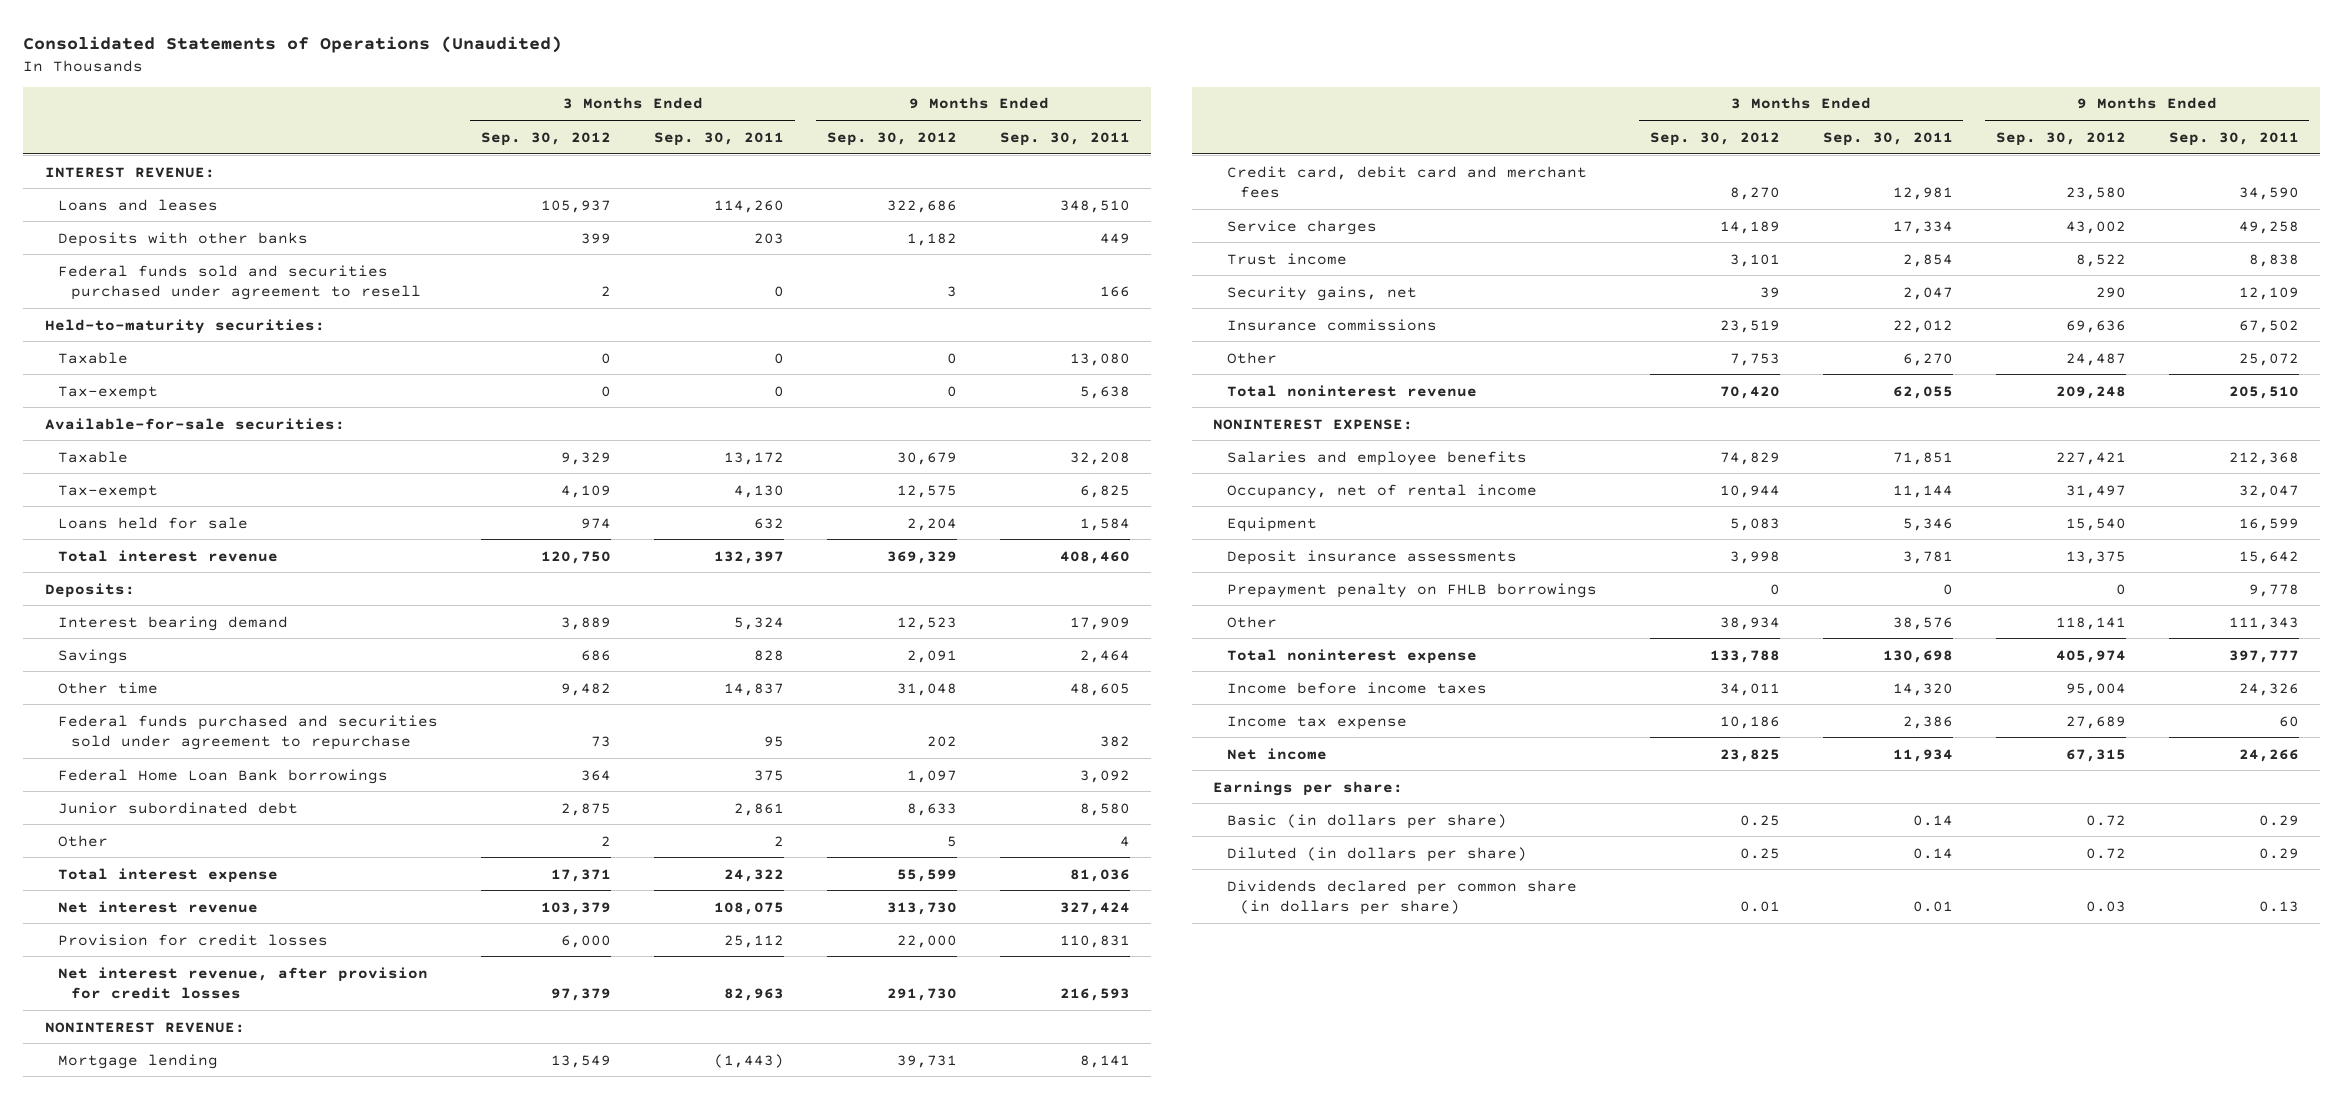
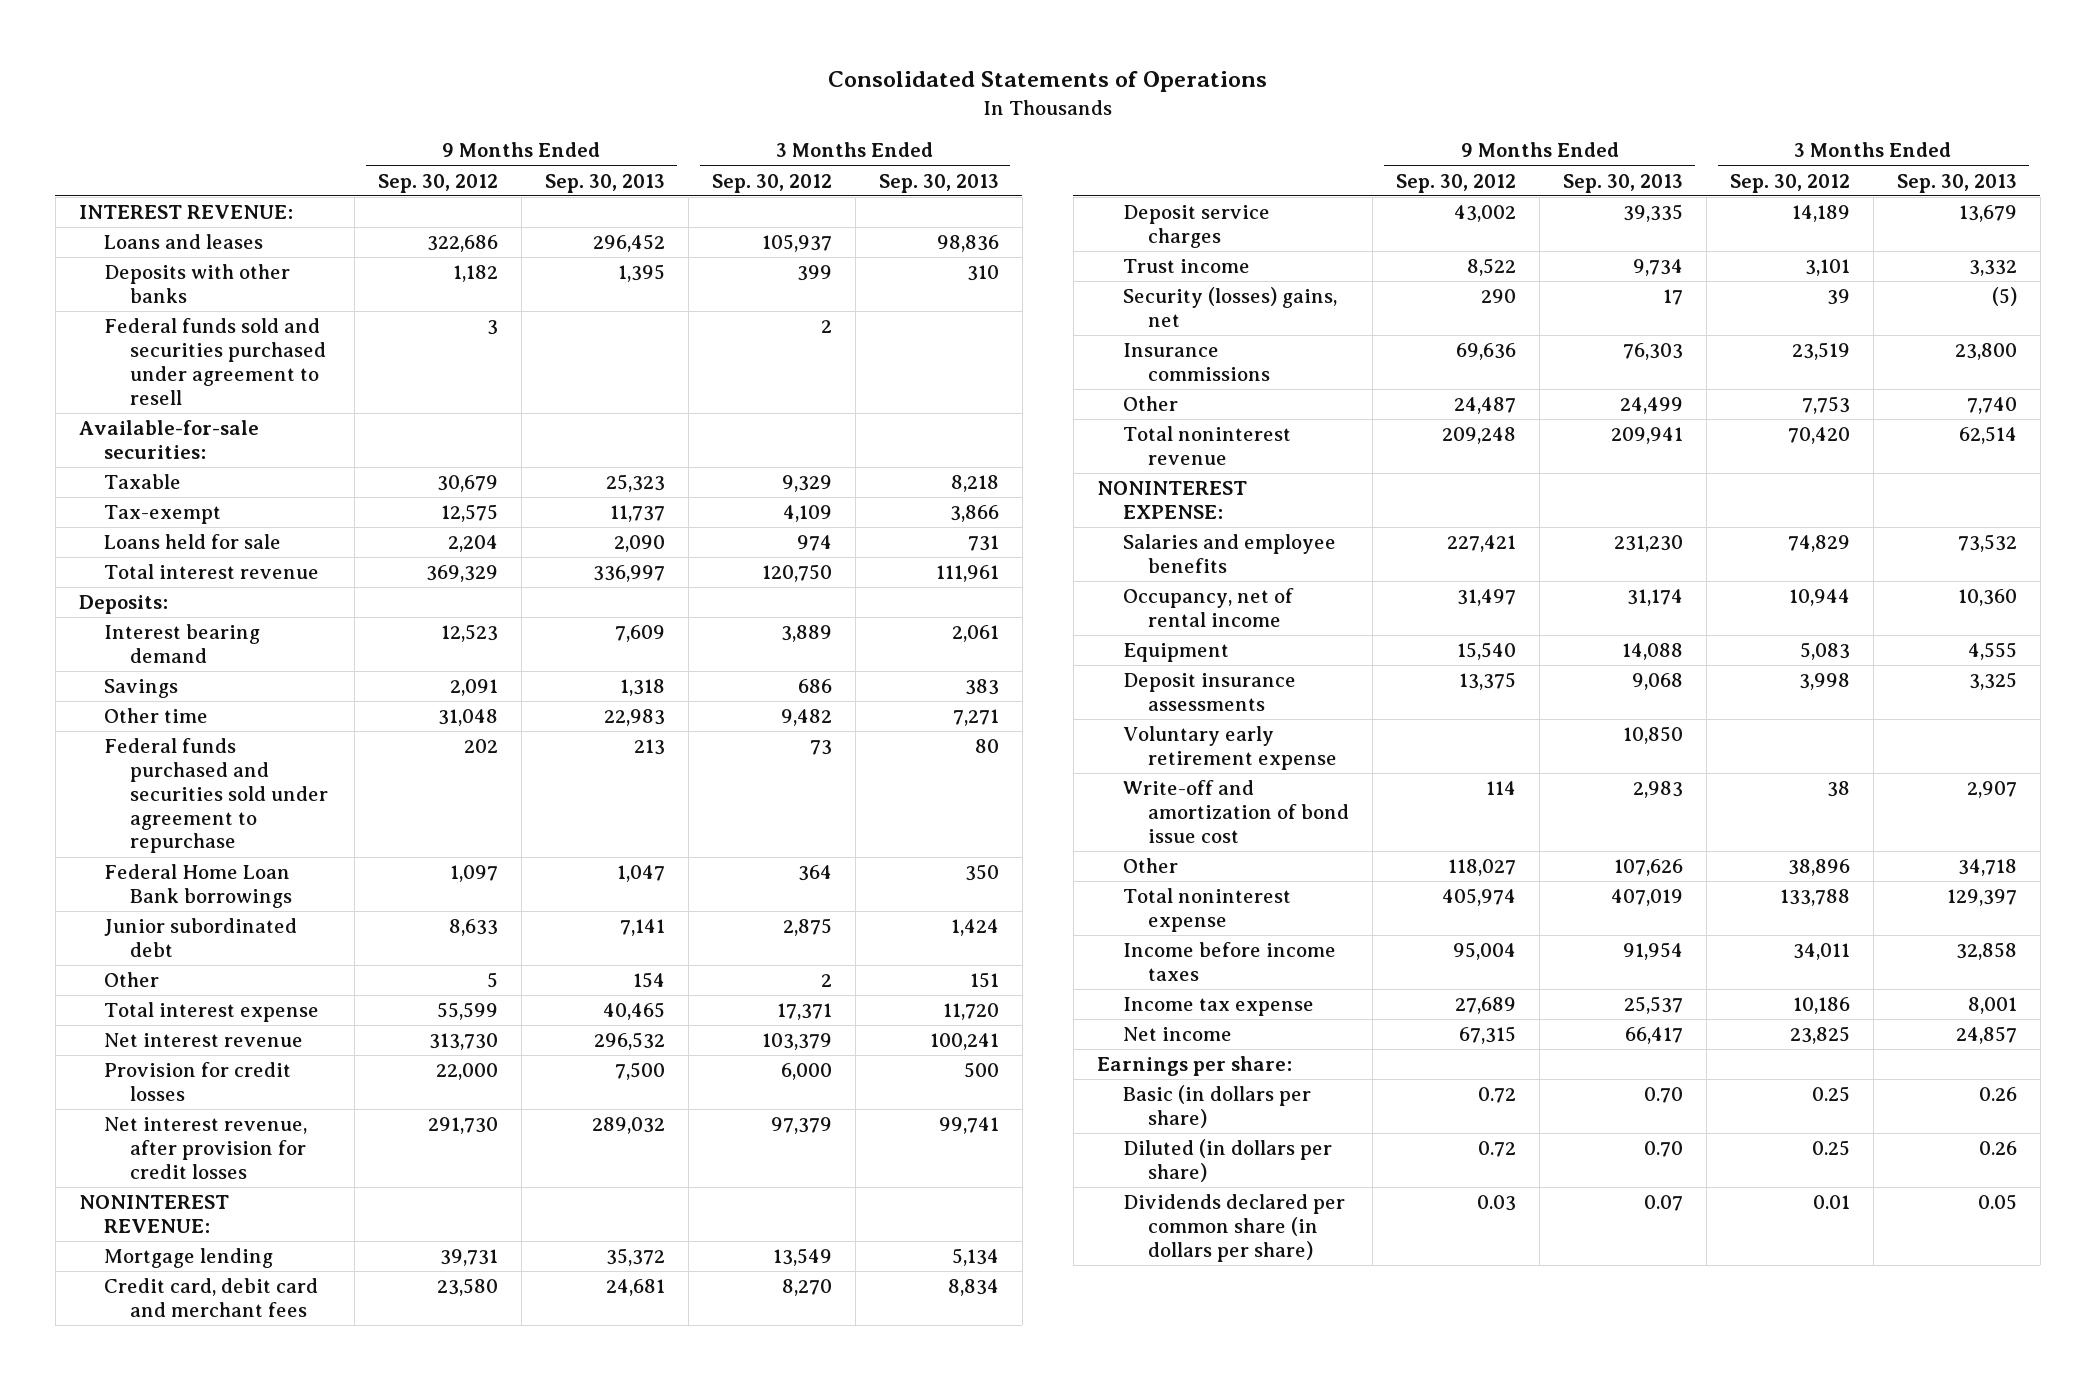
- Consolidated Statements of Operations (Unaudited)
+ Consolidated Statements of Operations
- | 3 Months Ended Sep. 30, 2012 | 3 Months Ended Sep. 30, 2011 | 9 Months Ended Sep. 30, 2012 | 9 Months Ended Sep. 30, 2011
+ | 9 Months Ended Sep. 30, 2012 | 9 Months Ended Sep. 30, 2013 | 3 Months Ended Sep. 30, 2012 | 3 Months Ended Sep. 30, 2013
- Held-to-maturity securities:
- Taxable | 0 | 0 | 0 | 13,080
- Tax-exempt | 0 | 0 | 0 | 5,638
- Service charges | 14,189 | 17,334 | 43,002 | 49,258
+ Deposit service charges | 43,002 | 39,335 | 14,189 | 13,679
- Security gains, net | 39 | 2,047 | 290 | 12,109
+ Security (losses) gains, net | 290 | 17 | 39 | (5)
- Prepayment penalty on FHLB borrowings | 0 | 0 | 0 | 9,778
- Other | 38,934 | 38,576 | 118,141 | 111,343
+ Voluntary early retirement expense | | 10,850 | |
+ Write-off and amortization of bond issue cost | 114 | 2,983 | 38 | 2,907
+ Other | 118,027 | 107,626 | 38,896 | 34,718

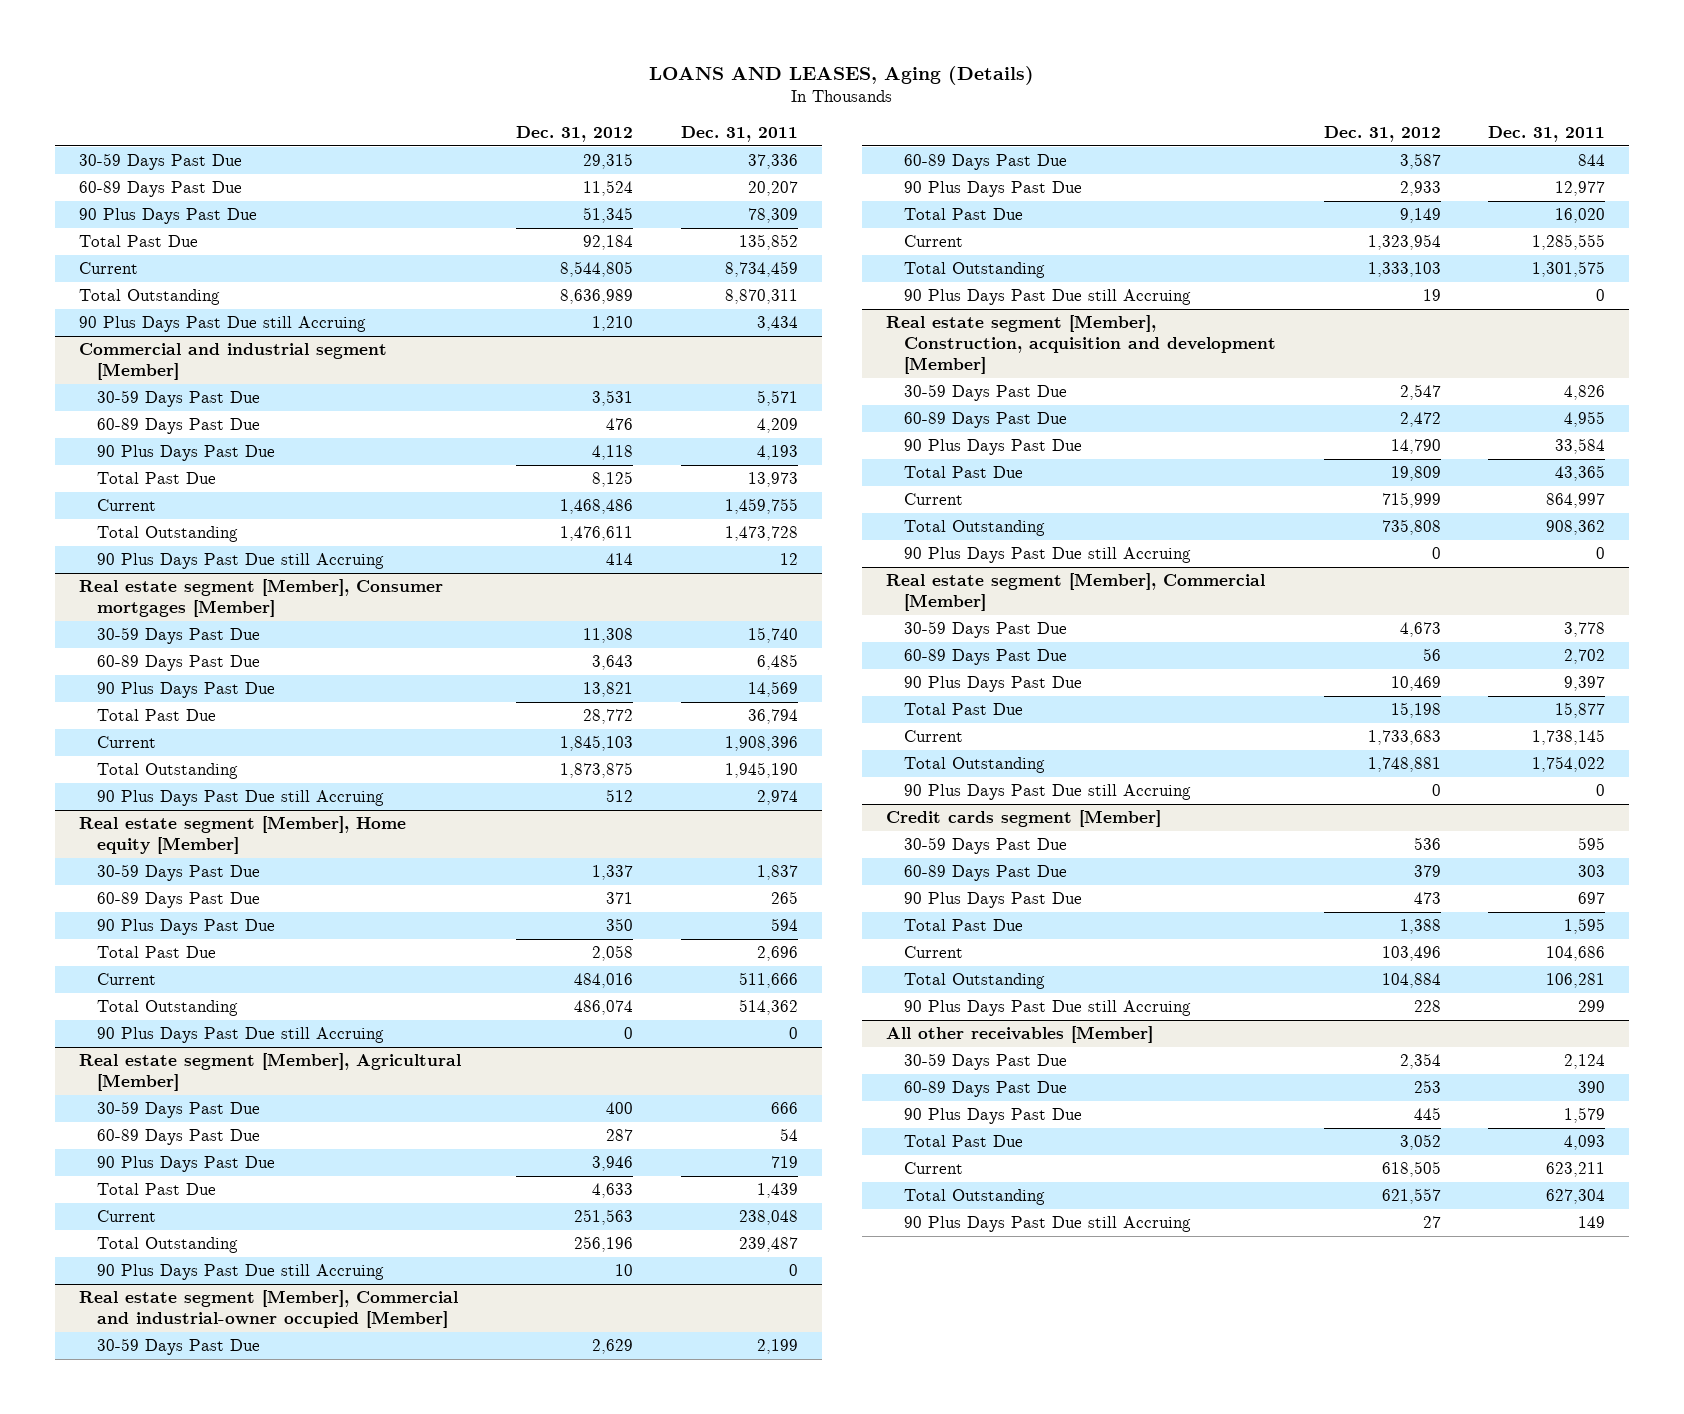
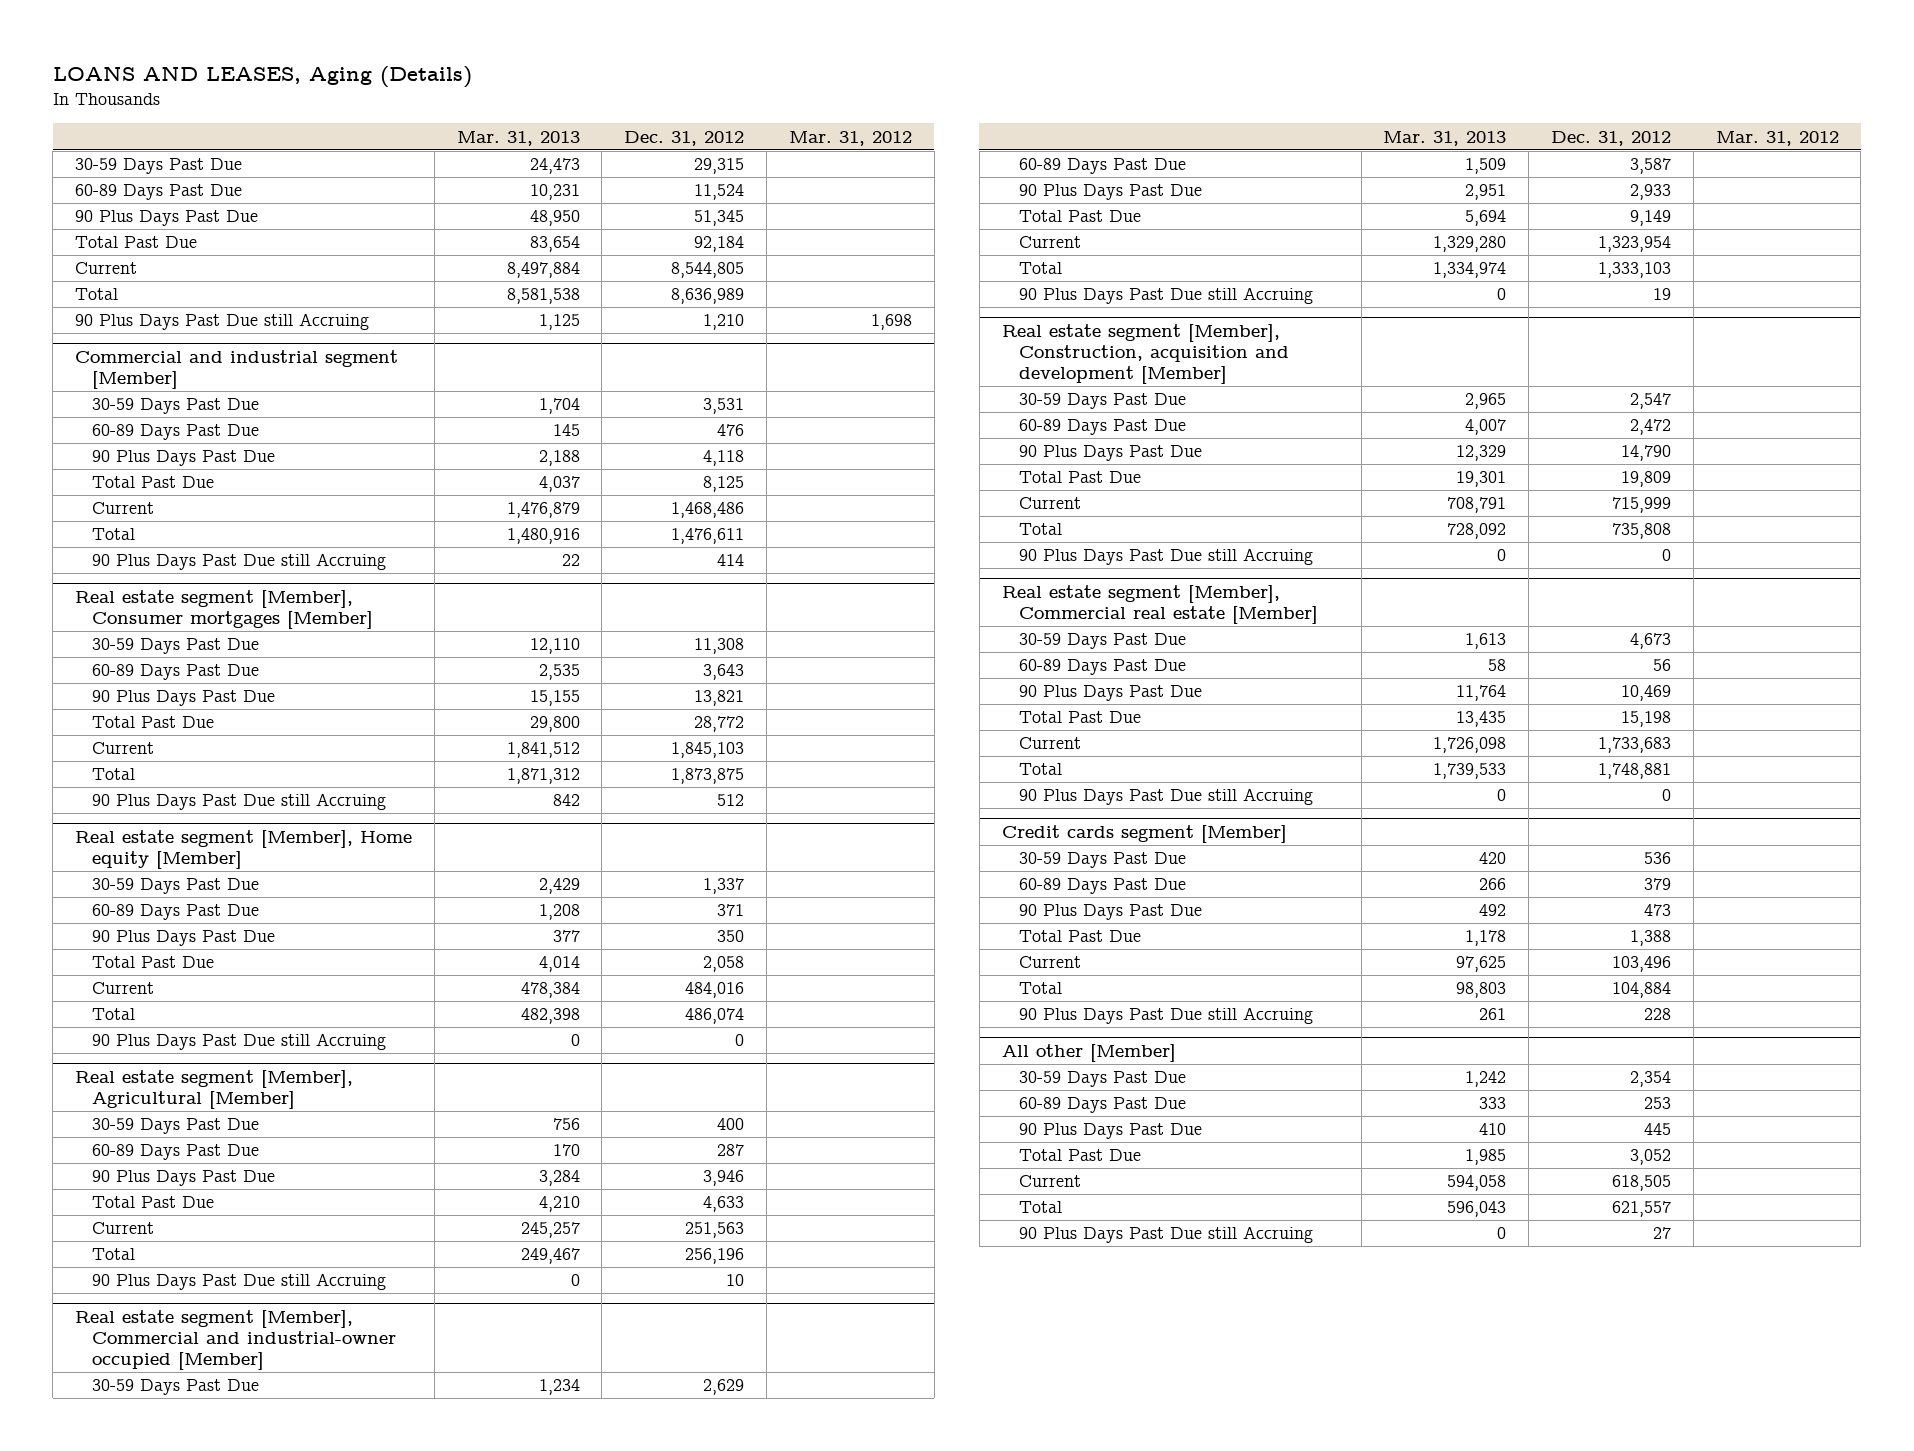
- | Dec. 31, 2012 | Dec. 31, 2011
+ | Mar. 31, 2013 | Dec. 31, 2012 | Mar. 31, 2012
- Total Outstanding | 8,636,989 | 8,870,311
+ Total | 8,581,538 | 8,636,989 |
@ Commercial and industrial segment [Member]
- Total Outstanding | 1,476,611 | 1,473,728
+ Total | 1,480,916 | 1,476,611 |
@ Real estate segment [Member], Consumer mortgages [Member]
- Total Outstanding | 1,873,875 | 1,945,190
+ Total | 1,871,312 | 1,873,875 |
@ Real estate segment [Member], Home equity [Member]
- Total Outstanding | 486,074 | 514,362
+ Total | 482,398 | 486,074 |
@ Real estate segment [Member], Agricultural [Member]
- Total Outstanding | 256,196 | 239,487
+ Total | 249,467 | 256,196 |
@ Real estate segment [Member], Commercial and industrial-owner occupied [Member]
- Total Outstanding | 1,333,103 | 1,301,575
+ Total | 1,334,974 | 1,333,103 |
@ Real estate segment [Member], Construction, acquisition and development [Member]
- Total Outstanding | 735,808 | 908,362
+ Total | 728,092 | 735,808 |
- Real estate segment [Member], Commercial [Member]
+ Real estate segment [Member], Commercial real estate [Member]
- Total Outstanding | 1,748,881 | 1,754,022
+ Total | 1,739,533 | 1,748,881 |
@ Credit cards segment [Member]
- Total Outstanding | 104,884 | 106,281
+ Total | 98,803 | 104,884 |
- All other receivables [Member]
+ All other [Member]
- Total Outstanding | 621,557 | 627,304
+ Total | 596,043 | 621,557 |

